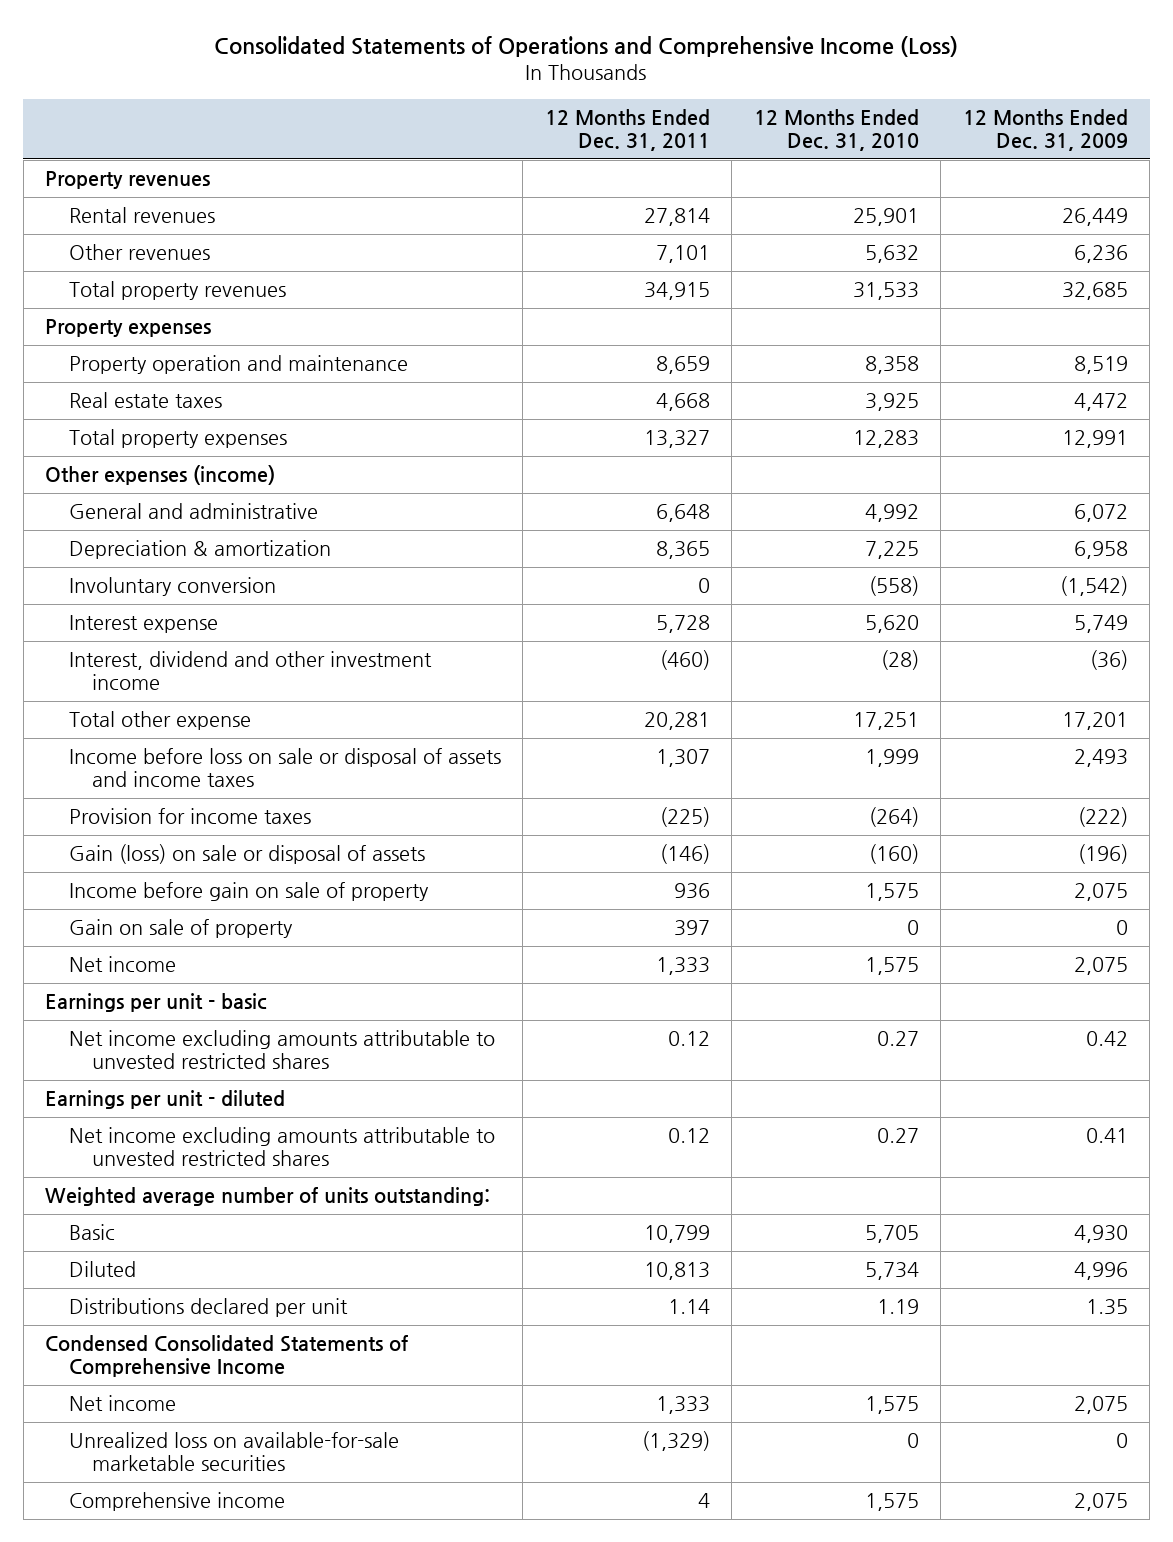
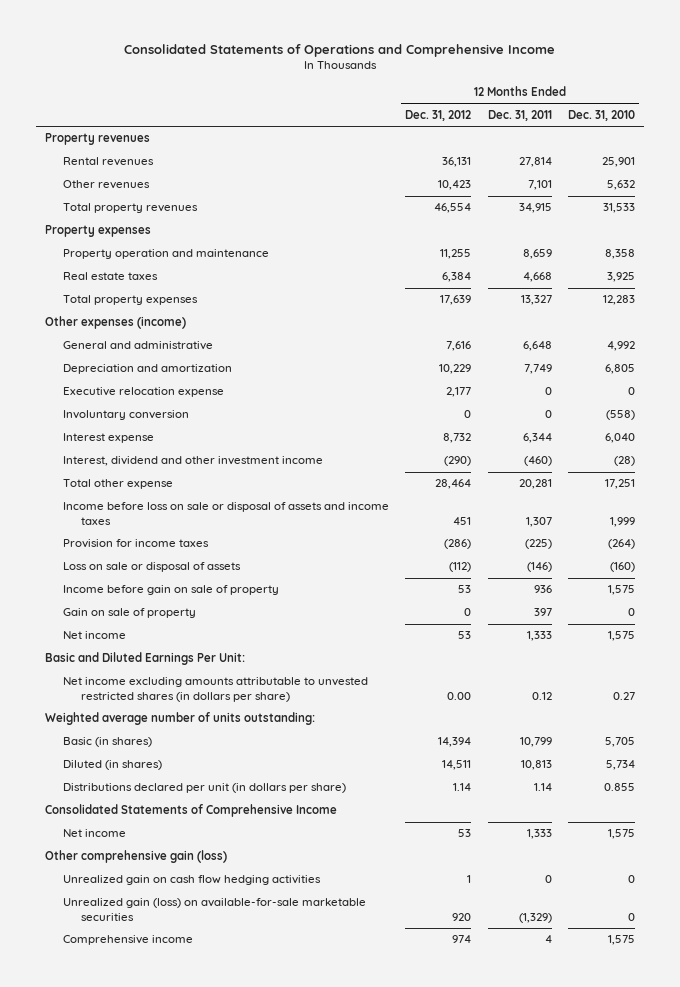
- Consolidated Statements of Operations and Comprehensive Income (Loss)
+ Consolidated Statements of Operations and Comprehensive Income
- | 12 Months Ended Dec. 31, 2011 | 12 Months Ended Dec. 31, 2010 | 12 Months Ended Dec. 31, 2009
+ | 12 Months Ended Dec. 31, 2012 | 12 Months Ended Dec. 31, 2011 | 12 Months Ended Dec. 31, 2010
- Depreciation & amortization | 8,365 | 7,225 | 6,958
+ Depreciation and amortization | 10,229 | 7,749 | 6,805
+ Executive relocation expense | 2,177 | 0 | 0
- Interest expense | 5,728 | 5,620 | 5,749
+ Interest expense | 8,732 | 6,344 | 6,040
- Gain (loss) on sale or disposal of assets | (146) | (160) | (196)
+ Loss on sale or disposal of assets | (112) | (146) | (160)
- Earnings per unit - basic
- Net income excluding amounts attributable to unvested restricted shares | 0.12 | 0.27 | 0.42
- Earnings per unit - diluted
- Net income excluding amounts attributable to unvested restricted shares | 0.12 | 0.27 | 0.41
+ Basic and Diluted Earnings Per Unit:
+ Net income excluding amounts attributable to unvested restricted shares (in dollars per share) | 0.00 | 0.12 | 0.27
- Basic | 10,799 | 5,705 | 4,930
- Diluted | 10,813 | 5,734 | 4,996
- Distributions declared per unit | 1.14 | 1.19 | 1.35
- Condensed Consolidated Statements of Comprehensive Income
+ Basic (in shares) | 14,394 | 10,799 | 5,705
+ Diluted (in shares) | 14,511 | 10,813 | 5,734
+ Distributions declared per unit (in dollars per share) | 1.14 | 1.14 | 0.855
+ Consolidated Statements of Comprehensive Income
- Unrealized loss on available-for-sale marketable securities | (1,329) | 0 | 0
+ Other comprehensive gain (loss)
+ Unrealized gain on cash flow hedging activities | 1 | 0 | 0
+ Unrealized gain (loss) on available-for-sale marketable securities | 920 | (1,329) | 0

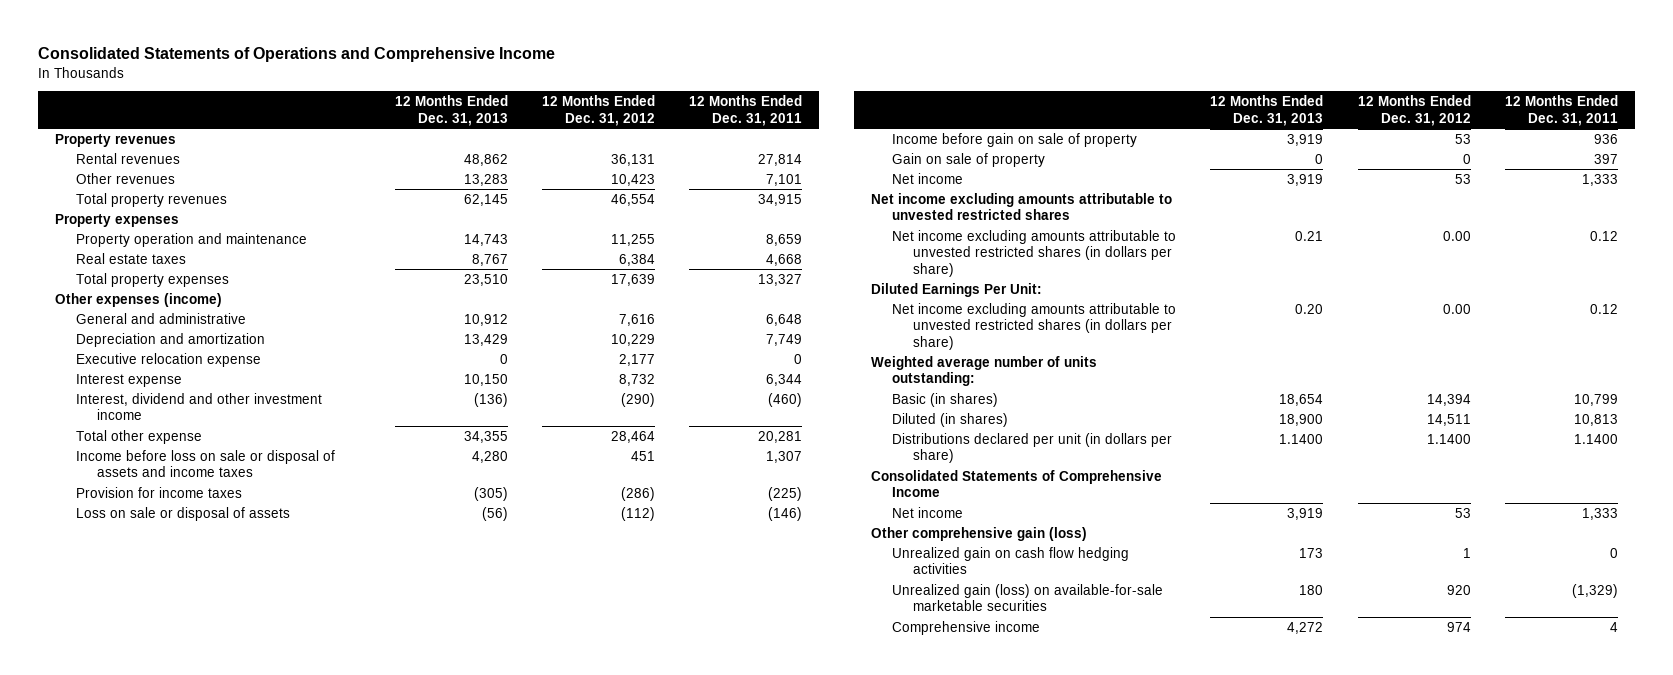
- | 12 Months Ended Dec. 31, 2012 | 12 Months Ended Dec. 31, 2011 | 12 Months Ended Dec. 31, 2010
+ | 12 Months Ended Dec. 31, 2013 | 12 Months Ended Dec. 31, 2012 | 12 Months Ended Dec. 31, 2011
- Involuntary conversion | 0 | 0 | (558)
- Basic and Diluted Earnings Per Unit:
+ Net income excluding amounts attributable to unvested restricted shares
+ Diluted Earnings Per Unit:
+ Net income excluding amounts attributable to unvested restricted shares (in dollars per share) | 0.20 | 0.00 | 0.12
- Distributions declared per unit (in dollars per share) | 1.14 | 1.14 | 0.855
+ Distributions declared per unit (in dollars per share) | 1.1400 | 1.1400 | 1.1400

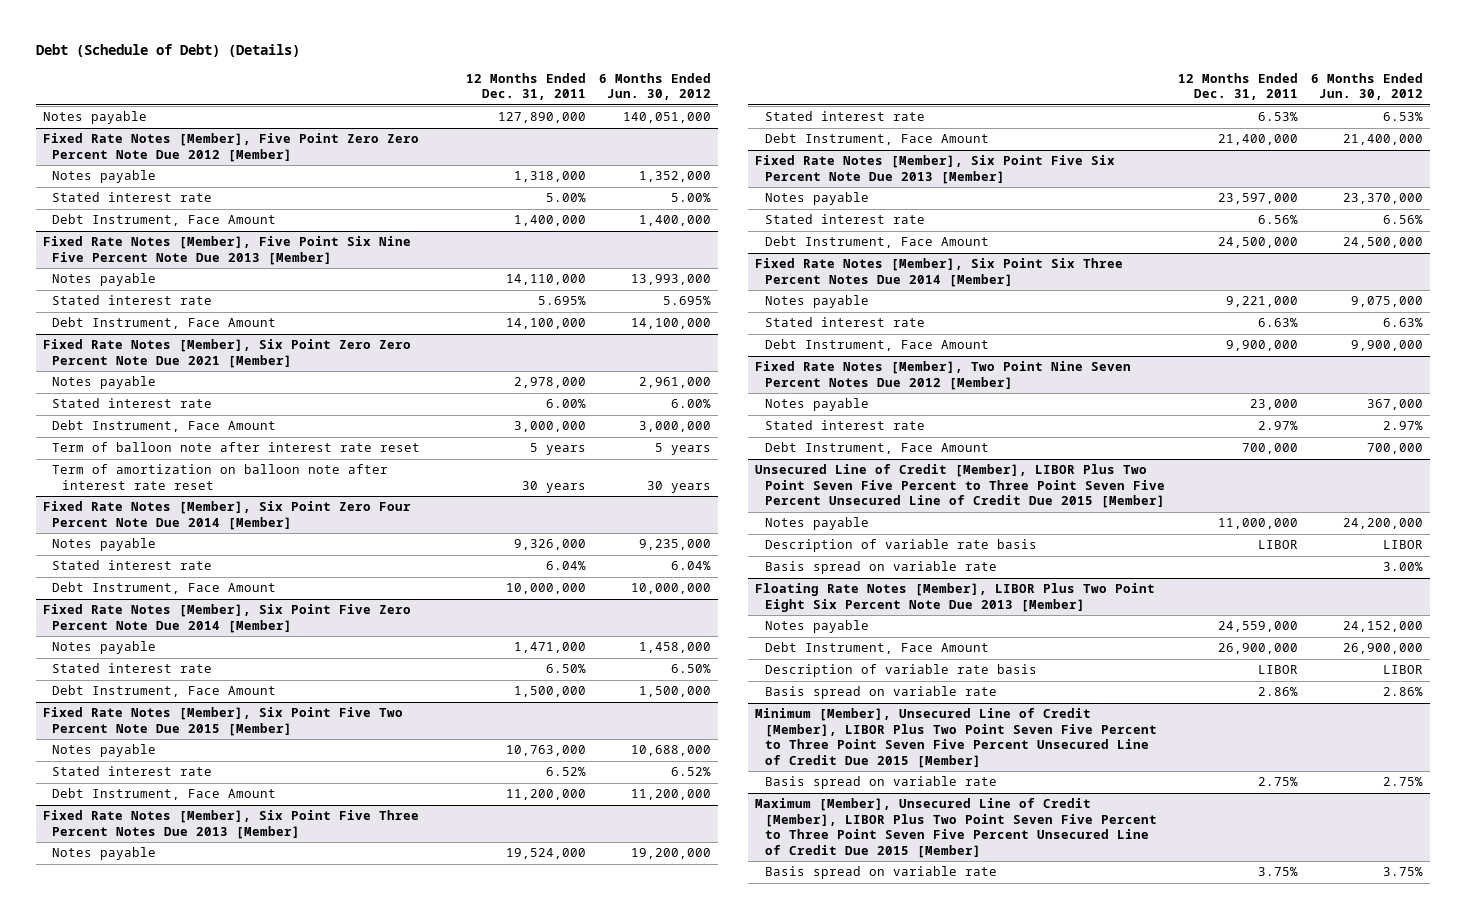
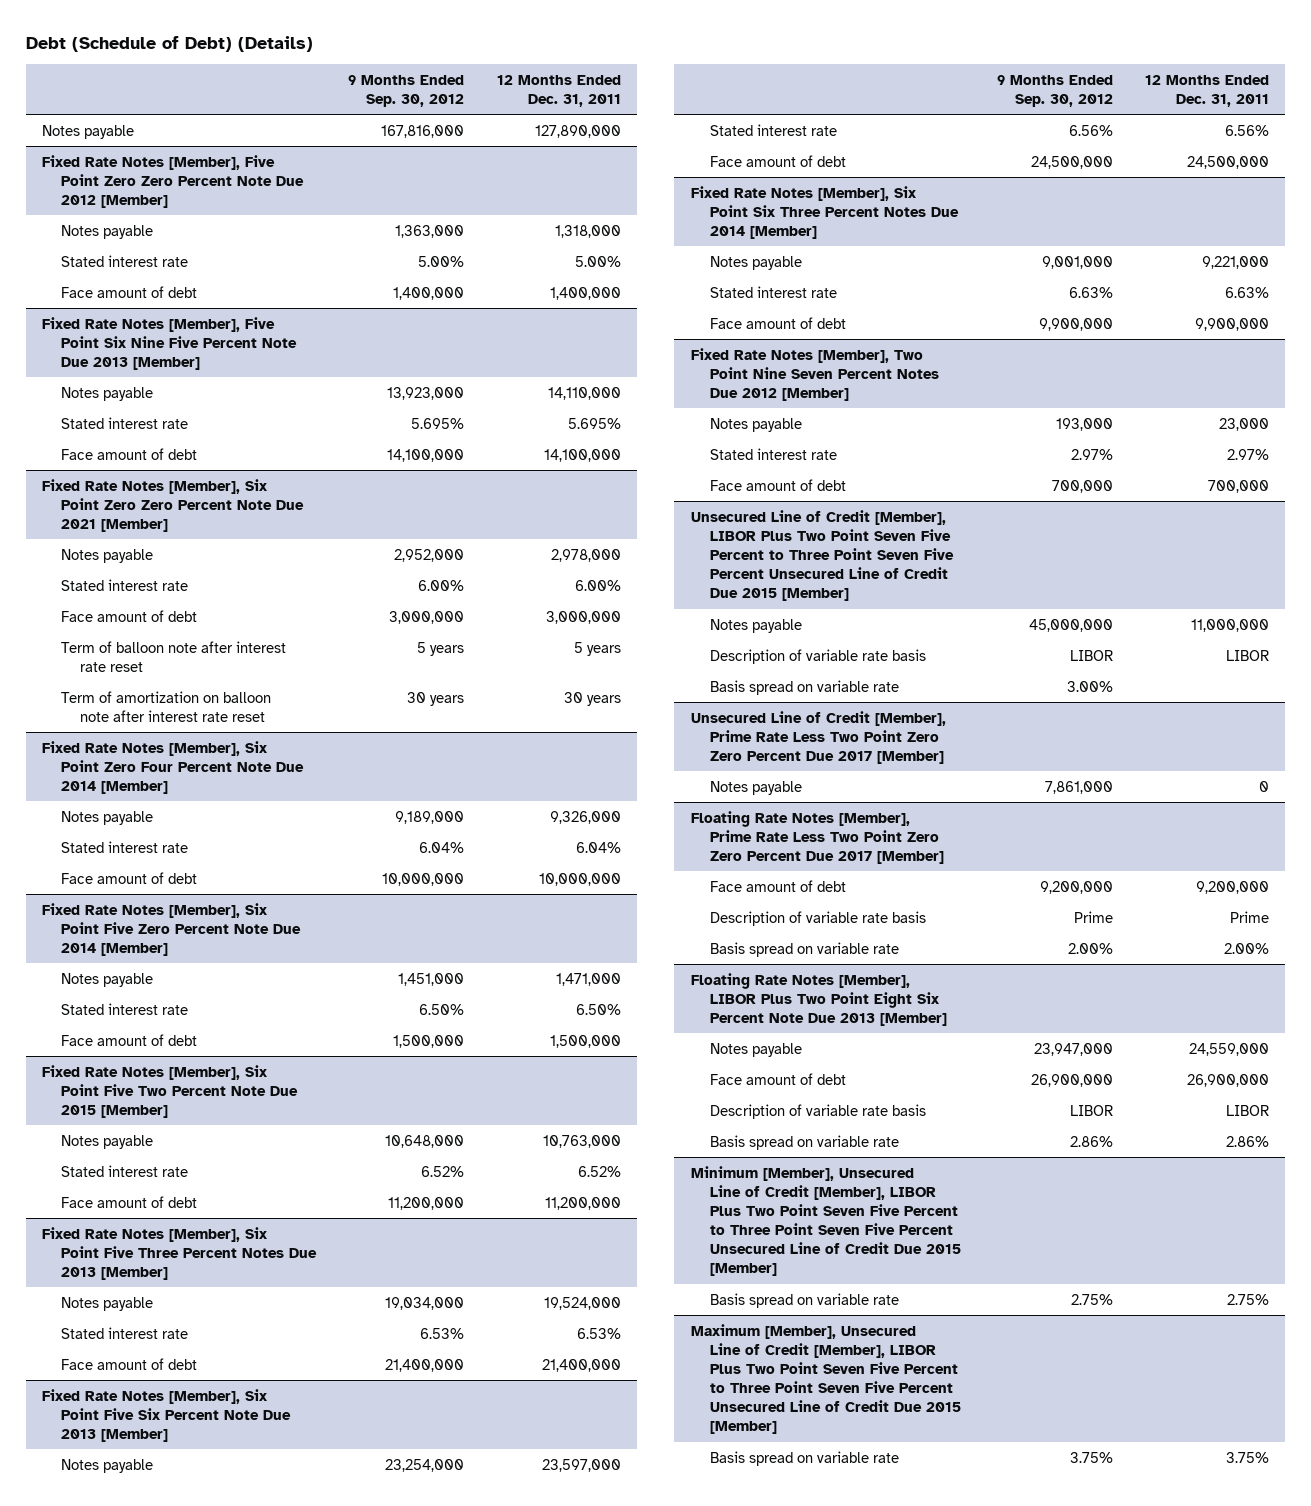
- | 12 Months Ended Dec. 31, 2011 | 6 Months Ended Jun. 30, 2012
+ | 9 Months Ended Sep. 30, 2012 | 12 Months Ended Dec. 31, 2011
@ Fixed Rate Notes [Member], Five Point Zero Zero Percent Note Due 2012 [Member]
- Debt Instrument, Face Amount | 1,400,000 | 1,400,000
+ Face amount of debt | 1,400,000 | 1,400,000
@ Fixed Rate Notes [Member], Five Point Six Nine Five Percent Note Due 2013 [Member]
- Debt Instrument, Face Amount | 14,100,000 | 14,100,000
+ Face amount of debt | 14,100,000 | 14,100,000
@ Fixed Rate Notes [Member], Six Point Zero Zero Percent Note Due 2021 [Member]
- Debt Instrument, Face Amount | 3,000,000 | 3,000,000
+ Face amount of debt | 3,000,000 | 3,000,000
@ Fixed Rate Notes [Member], Six Point Zero Four Percent Note Due 2014 [Member]
- Debt Instrument, Face Amount | 10,000,000 | 10,000,000
+ Face amount of debt | 10,000,000 | 10,000,000
@ Fixed Rate Notes [Member], Six Point Five Zero Percent Note Due 2014 [Member]
- Debt Instrument, Face Amount | 1,500,000 | 1,500,000
+ Face amount of debt | 1,500,000 | 1,500,000
@ Fixed Rate Notes [Member], Six Point Five Two Percent Note Due 2015 [Member]
- Debt Instrument, Face Amount | 11,200,000 | 11,200,000
+ Face amount of debt | 11,200,000 | 11,200,000
@ Fixed Rate Notes [Member], Six Point Five Three Percent Notes Due 2013 [Member]
- Debt Instrument, Face Amount | 21,400,000 | 21,400,000
+ Face amount of debt | 21,400,000 | 21,400,000
@ Fixed Rate Notes [Member], Six Point Five Six Percent Note Due 2013 [Member]
- Debt Instrument, Face Amount | 24,500,000 | 24,500,000
+ Face amount of debt | 24,500,000 | 24,500,000
@ Fixed Rate Notes [Member], Six Point Six Three Percent Notes Due 2014 [Member]
- Debt Instrument, Face Amount | 9,900,000 | 9,900,000
+ Face amount of debt | 9,900,000 | 9,900,000
@ Fixed Rate Notes [Member], Two Point Nine Seven Percent Notes Due 2012 [Member]
- Debt Instrument, Face Amount | 700,000 | 700,000
+ Face amount of debt | 700,000 | 700,000
+ Unsecured Line of Credit [Member], Prime Rate Less Two Point Zero Zero Percent Due 2017 [Member]
+ Notes payable | 7,861,000 | 0
+ Floating Rate Notes [Member], Prime Rate Less Two Point Zero Zero Percent Due 2017 [Member]
+ Face amount of debt | 9,200,000 | 9,200,000
+ Description of variable rate basis | Prime | Prime
+ Basis spread on variable rate | 2.00% | 2.00%
@ Floating Rate Notes [Member], LIBOR Plus Two Point Eight Six Percent Note Due 2013 [Member]
- Debt Instrument, Face Amount | 26,900,000 | 26,900,000
+ Face amount of debt | 26,900,000 | 26,900,000

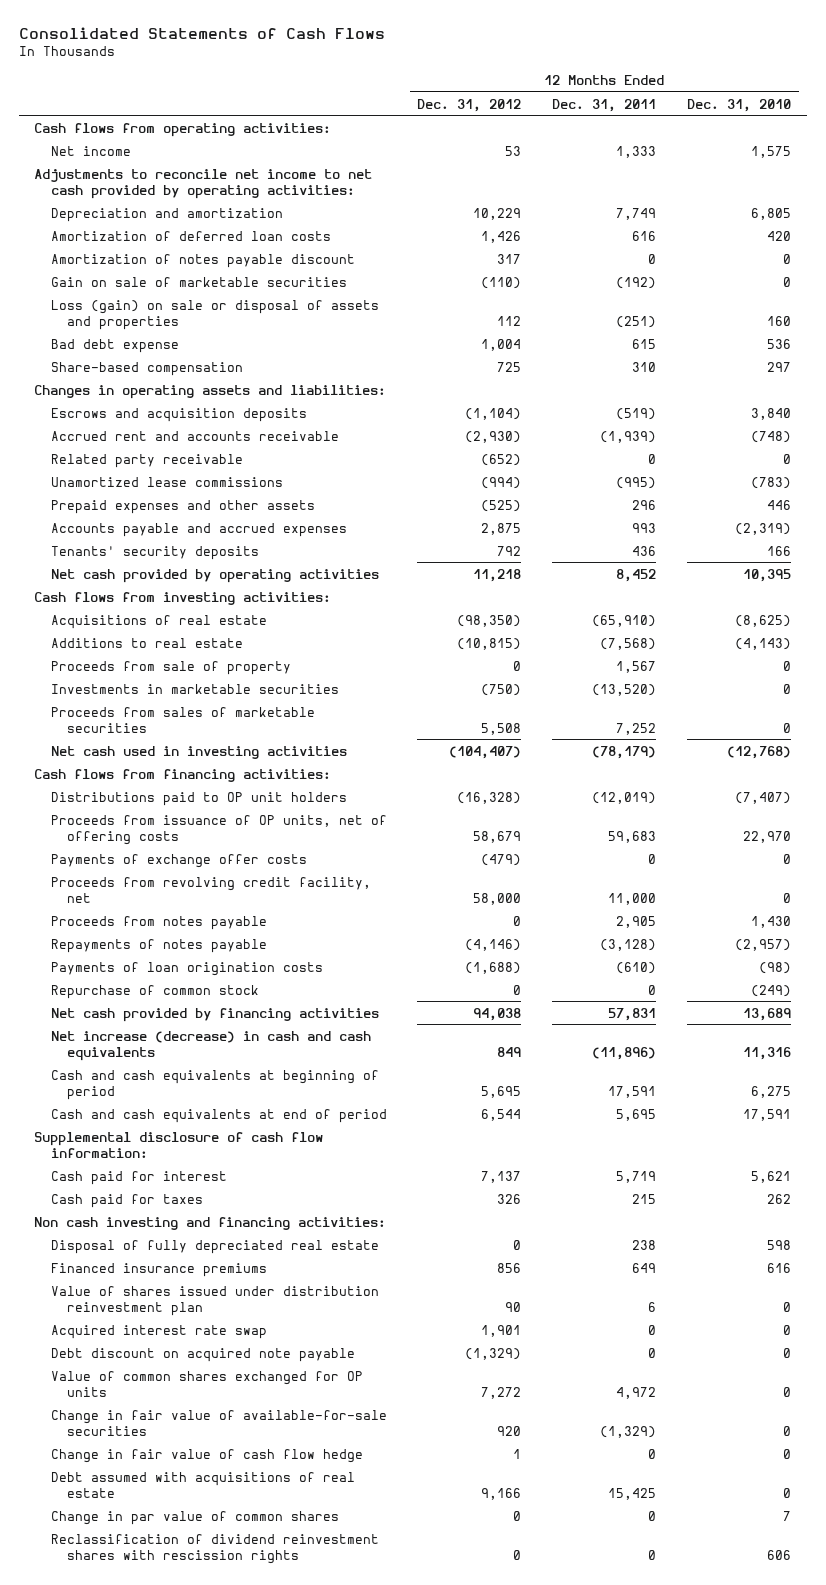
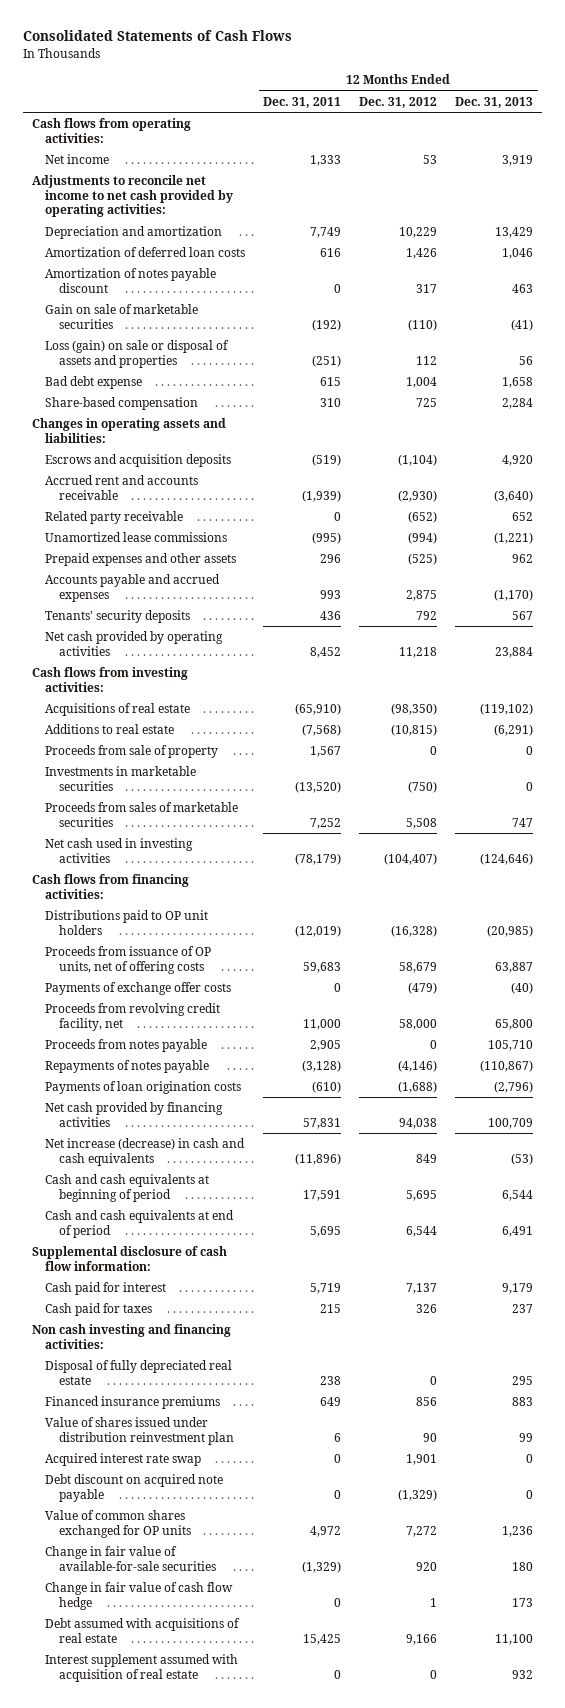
- | 12 Months Ended Dec. 31, 2012 | 12 Months Ended Dec. 31, 2011 | 12 Months Ended Dec. 31, 2010
+ | 12 Months Ended Dec. 31, 2011 | 12 Months Ended Dec. 31, 2012 | 12 Months Ended Dec. 31, 2013
- Repurchase of common stock | 0 | 0 | (249)
- Change in par value of common shares | 0 | 0 | 7
- Reclassification of dividend reinvestment shares with rescission rights | 0 | 0 | 606
+ Interest supplement assumed with acquisition of real estate | 0 | 0 | 932

